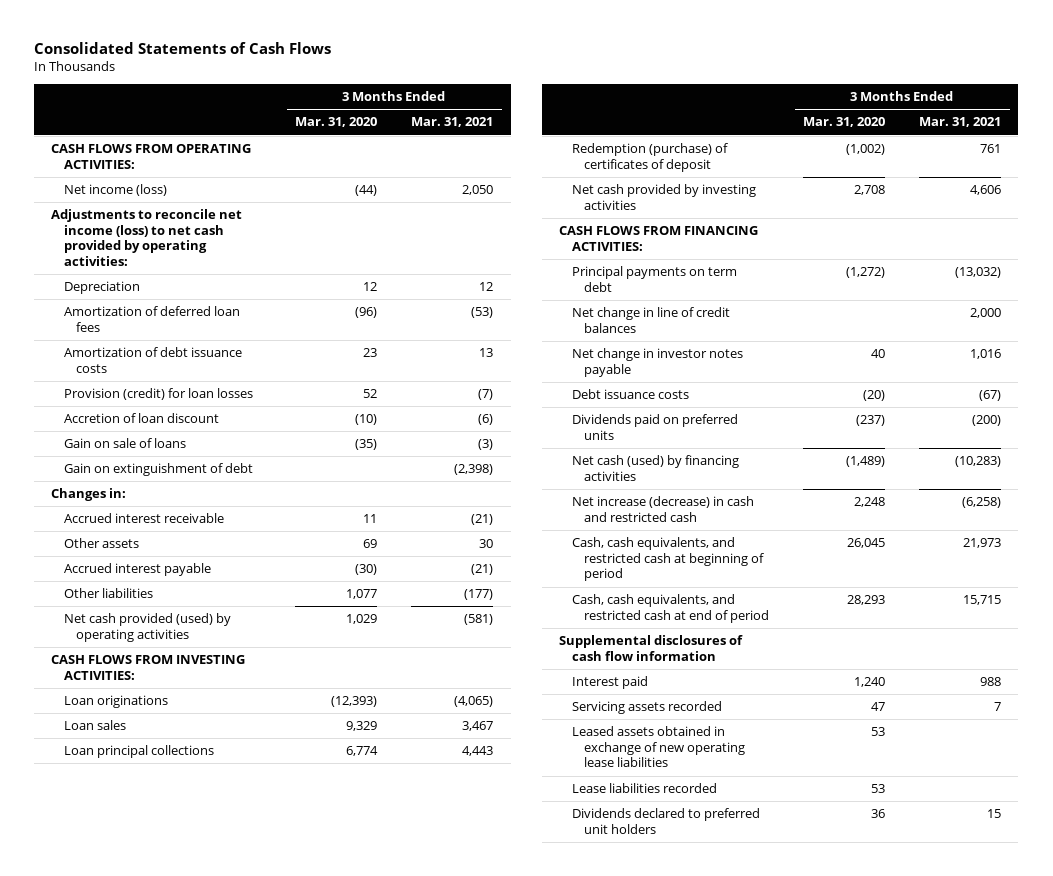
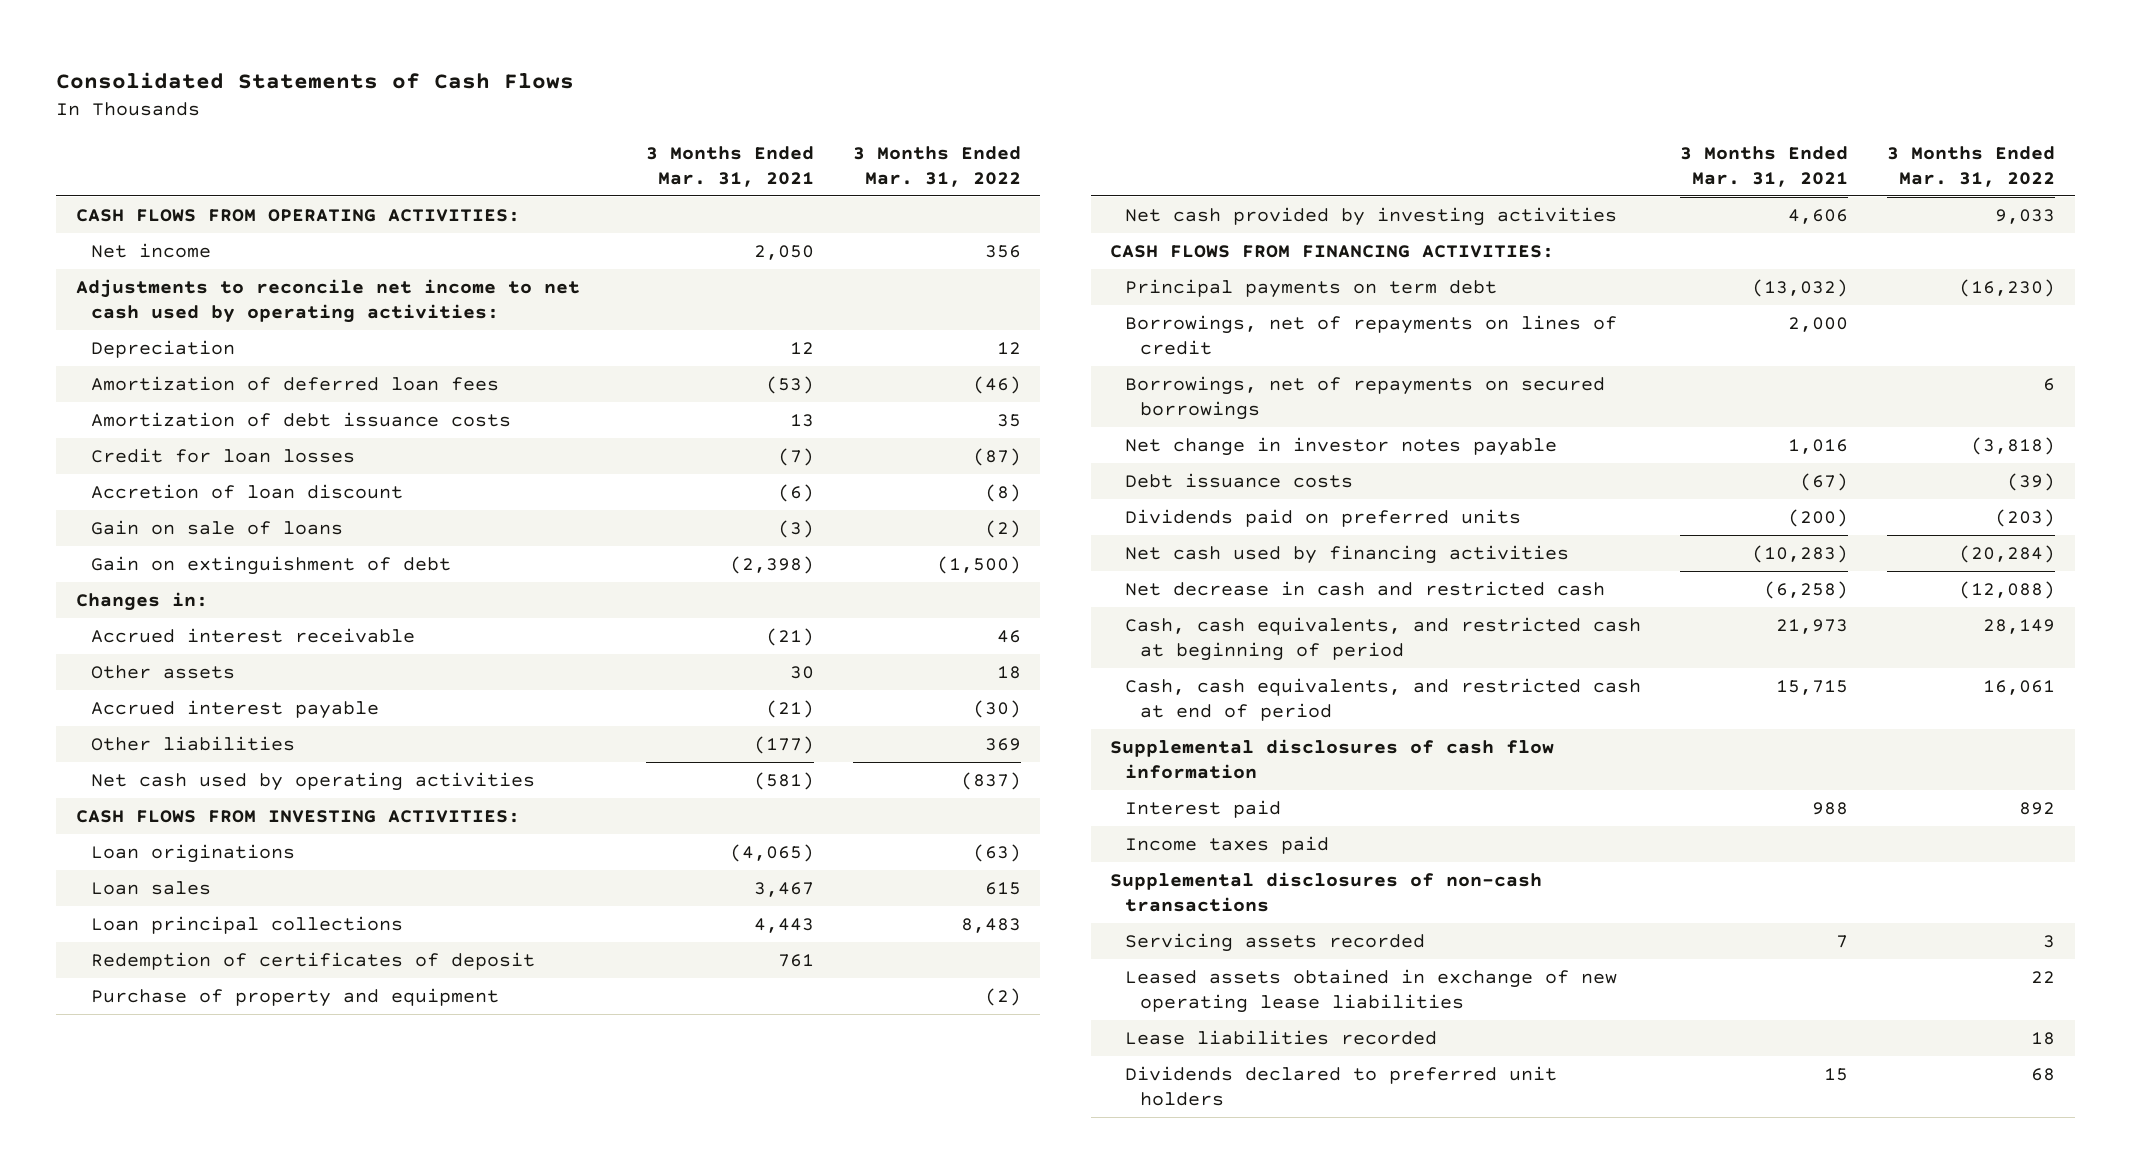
- | 3 Months Ended Mar. 31, 2020 | 3 Months Ended Mar. 31, 2021
+ | 3 Months Ended Mar. 31, 2021 | 3 Months Ended Mar. 31, 2022
- Net income (loss) | (44) | 2,050
- Adjustments to reconcile net income (loss) to net cash provided by operating activities:
+ Net income | 2,050 | 356
+ Adjustments to reconcile net income to net cash used by operating activities:
- Provision (credit) for loan losses | 52 | (7)
+ Credit for loan losses | (7) | (87)
- Net cash provided (used) by operating activities | 1,029 | (581)
+ Net cash used by operating activities | (581) | (837)
- Redemption (purchase) of certificates of deposit | (1,002) | 761
+ Redemption of certificates of deposit | 761 |
+ Purchase of property and equipment | | (2)
- Net change in line of credit balances | | 2,000
+ Borrowings, net of repayments on lines of credit | 2,000 |
+ Borrowings, net of repayments on secured borrowings | | 6
- Net cash (used) by financing activities | (1,489) | (10,283)
- Net increase (decrease) in cash and restricted cash | 2,248 | (6,258)
+ Net cash used by financing activities | (10,283) | (20,284)
+ Net decrease in cash and restricted cash | (6,258) | (12,088)
+ Income taxes paid
+ Supplemental disclosures of non-cash transactions

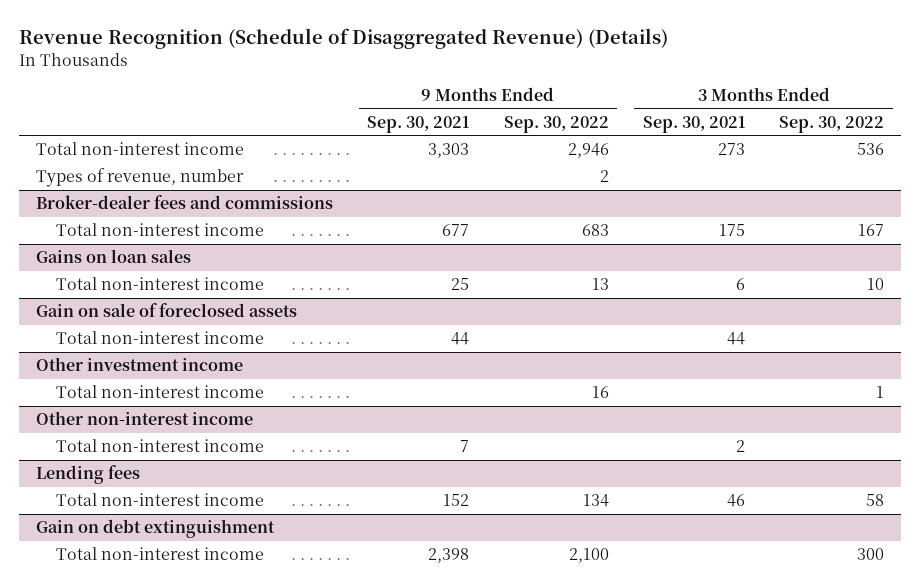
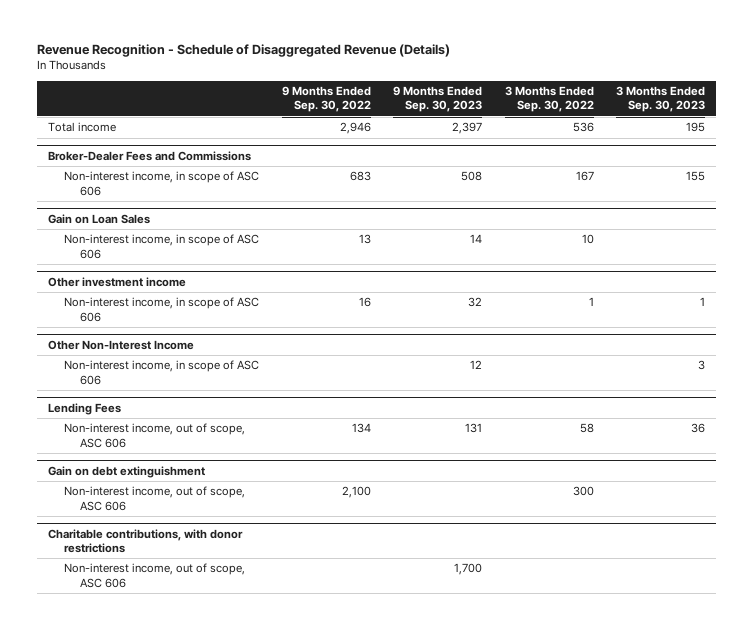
- Revenue Recognition (Schedule of Disaggregated Revenue) (Details)
+ Revenue Recognition - Schedule of Disaggregated Revenue (Details)
- | 9 Months Ended Sep. 30, 2021 | 9 Months Ended Sep. 30, 2022 | 3 Months Ended Sep. 30, 2021 | 3 Months Ended Sep. 30, 2022
+ | 9 Months Ended Sep. 30, 2022 | 9 Months Ended Sep. 30, 2023 | 3 Months Ended Sep. 30, 2022 | 3 Months Ended Sep. 30, 2023
- Total non-interest income | 3,303 | 2,946 | 273 | 536
- Types of revenue, number | | 2 | |
- Broker-dealer fees and commissions
- Total non-interest income | 677 | 683 | 175 | 167
- Gains on loan sales
- Total non-interest income | 25 | 13 | 6 | 10
- Gain on sale of foreclosed assets
- Total non-interest income | 44 | | 44 |
+ Total income | 2,946 | 2,397 | 536 | 195
+ Broker-Dealer Fees and Commissions
+ Non-interest income, in scope of ASC 606 | 683 | 508 | 167 | 155
+ Gain on Loan Sales
+ Non-interest income, in scope of ASC 606 | 13 | 14 | 10 |
@ Other investment income
- Total non-interest income | | 16 | | 1
- Other non-interest income
- Total non-interest income | 7 | | 2 |
- Lending fees
- Total non-interest income | 152 | 134 | 46 | 58
@ Other investment income
+ Non-interest income, in scope of ASC 606 | 16 | 32 | 1 | 1
+ Other Non-Interest Income
+ Non-interest income, in scope of ASC 606 | | 12 | | 3
+ Lending Fees
+ Non-interest income, out of scope, ASC 606 | 134 | 131 | 58 | 36
@ Gain on debt extinguishment
- Total non-interest income | 2,398 | 2,100 | | 300
+ Non-interest income, out of scope, ASC 606 | 2,100 | | 300 |
+ Charitable contributions, with donor restrictions
+ Non-interest income, out of scope, ASC 606 | | 1,700 | |

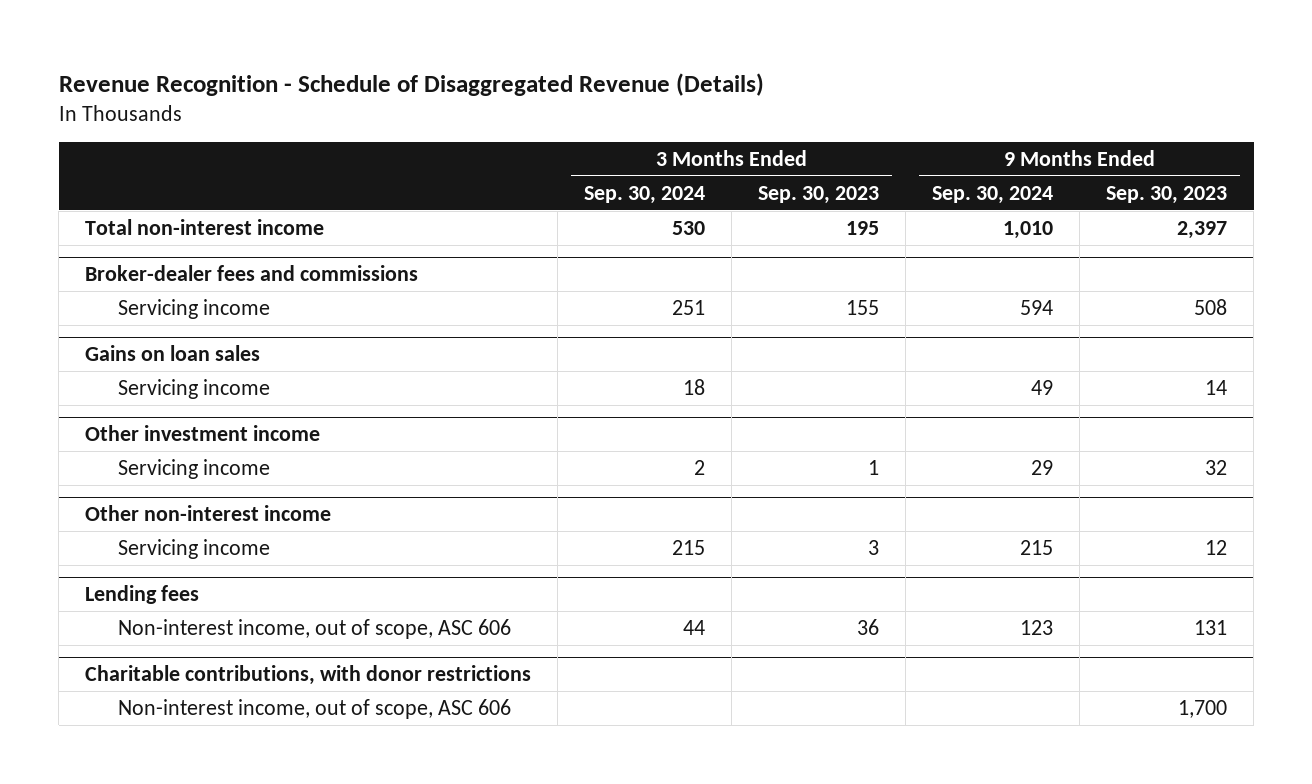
- | 9 Months Ended Sep. 30, 2022 | 9 Months Ended Sep. 30, 2023 | 3 Months Ended Sep. 30, 2022 | 3 Months Ended Sep. 30, 2023
+ | 3 Months Ended Sep. 30, 2024 | 3 Months Ended Sep. 30, 2023 | 9 Months Ended Sep. 30, 2024 | 9 Months Ended Sep. 30, 2023
- Total income | 2,946 | 2,397 | 536 | 195
- Broker-Dealer Fees and Commissions
- Non-interest income, in scope of ASC 606 | 683 | 508 | 167 | 155
- Gain on Loan Sales
- Non-interest income, in scope of ASC 606 | 13 | 14 | 10 |
+ Total non-interest income | 530 | 195 | 1,010 | 2,397
+ Broker-dealer fees and commissions
+ Servicing income | 251 | 155 | 594 | 508
+ Gains on loan sales
+ Servicing income | 18 | | 49 | 14
@ Other investment income
- Non-interest income, in scope of ASC 606 | 16 | 32 | 1 | 1
- Other Non-Interest Income
- Non-interest income, in scope of ASC 606 | | 12 | | 3
- Lending Fees
@ Other investment income
+ Servicing income | 2 | 1 | 29 | 32
+ Other non-interest income
+ Servicing income | 215 | 3 | 215 | 12
+ Lending fees
- Gain on debt extinguishment
- Non-interest income, out of scope, ASC 606 | 2,100 | | 300 |

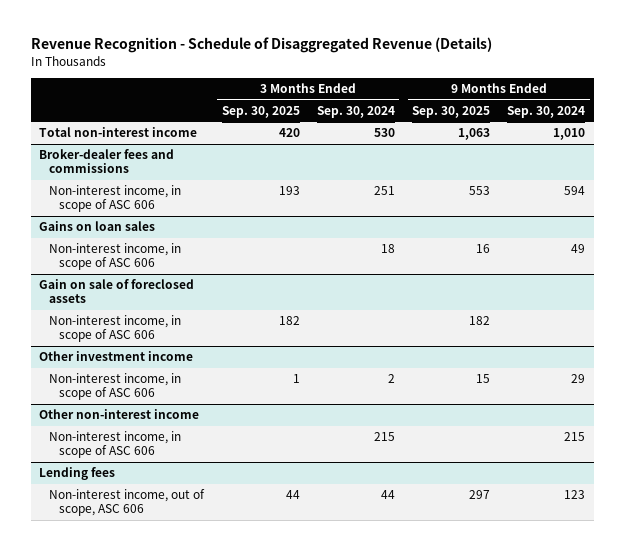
- | 3 Months Ended Sep. 30, 2024 | 3 Months Ended Sep. 30, 2023 | 9 Months Ended Sep. 30, 2024 | 9 Months Ended Sep. 30, 2023
+ | 3 Months Ended Sep. 30, 2025 | 3 Months Ended Sep. 30, 2024 | 9 Months Ended Sep. 30, 2025 | 9 Months Ended Sep. 30, 2024
@ Broker-dealer fees and commissions
- Servicing income | 251 | 155 | 594 | 508
+ Non-interest income, in scope of ASC 606 | 193 | 251 | 553 | 594
@ Gains on loan sales
- Servicing income | 18 | | 49 | 14
+ Non-interest income, in scope of ASC 606 | | 18 | 16 | 49
+ Gain on sale of foreclosed assets
+ Non-interest income, in scope of ASC 606 | 182 | | 182 |
@ Other investment income
- Servicing income | 2 | 1 | 29 | 32
+ Non-interest income, in scope of ASC 606 | 1 | 2 | 15 | 29
@ Other non-interest income
- Servicing income | 215 | 3 | 215 | 12
+ Non-interest income, in scope of ASC 606 | | 215 | | 215
- Charitable contributions, with donor restrictions
- Non-interest income, out of scope, ASC 606 | | | | 1,700

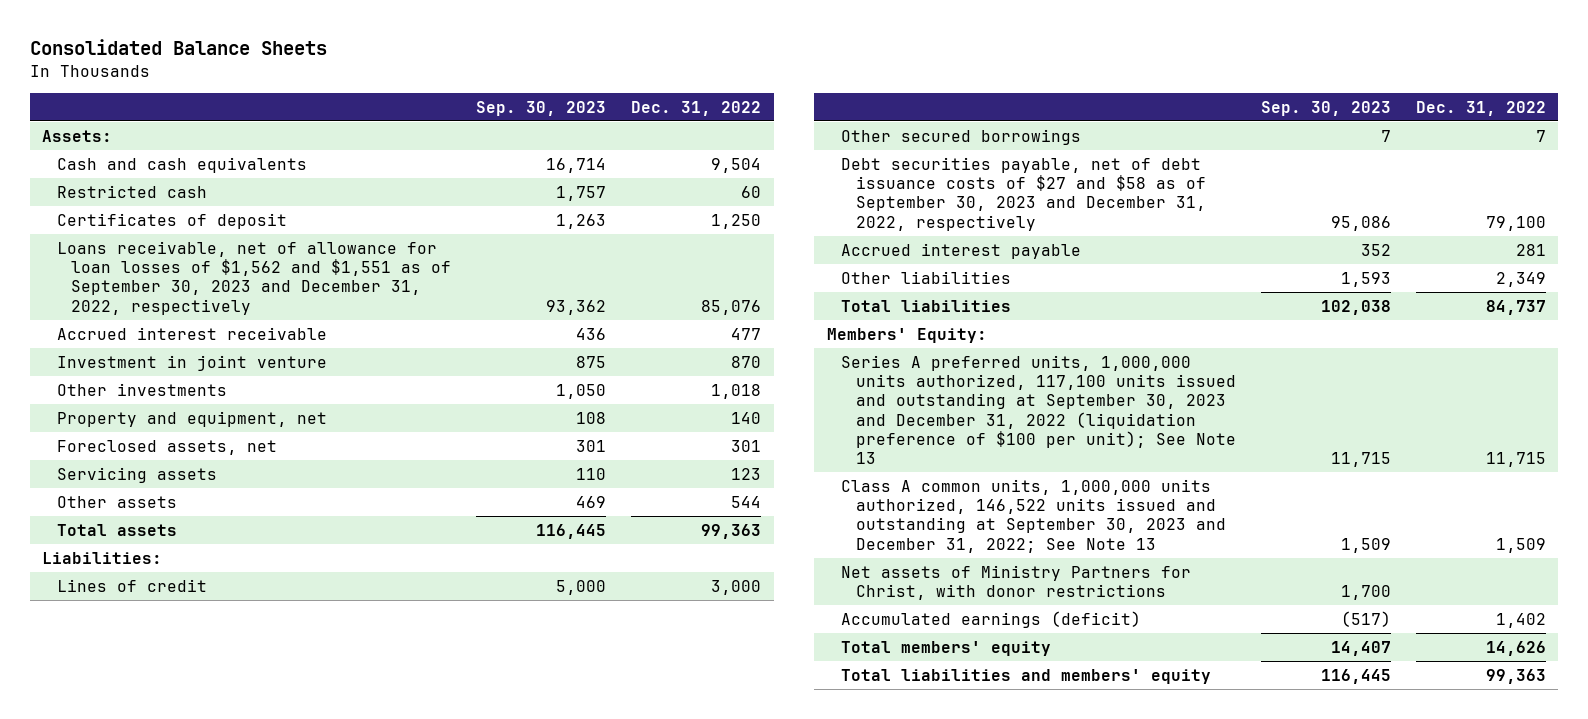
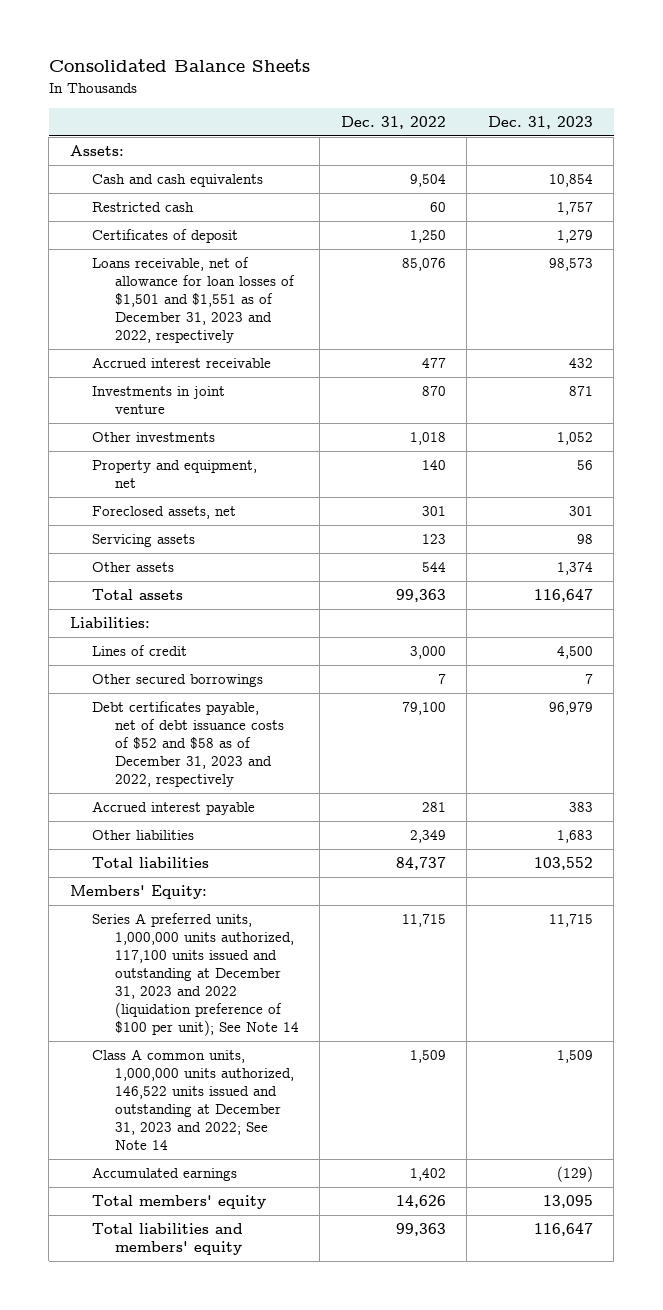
- | Sep. 30, 2023 | Dec. 31, 2022
+ | Dec. 31, 2022 | Dec. 31, 2023
- Loans receivable, net of allowance for loan losses of $1,562 and $1,551 as of September 30, 2023 and December 31, 2022, respectively | 93,362 | 85,076
+ Loans receivable, net of allowance for loan losses of $1,501 and $1,551 as of December 31, 2023 and 2022, respectively | 85,076 | 98,573
- Investment in joint venture | 875 | 870
+ Investments in joint venture | 870 | 871
- Debt securities payable, net of debt issuance costs of $27 and $58 as of September 30, 2023 and December 31, 2022, respectively | 95,086 | 79,100
+ Debt certificates payable, net of debt issuance costs of $52 and $58 as of December 31, 2023 and 2022, respectively | 79,100 | 96,979
- Series A preferred units, 1,000,000 units authorized, 117,100 units issued and outstanding at September 30, 2023 and December 31, 2022 (liquidation preference of $100 per unit); See Note 13 | 11,715 | 11,715
- Class A common units, 1,000,000 units authorized, 146,522 units issued and outstanding at September 30, 2023 and December 31, 2022; See Note 13 | 1,509 | 1,509
- Net assets of Ministry Partners for Christ, with donor restrictions | 1,700 |
- Accumulated earnings (deficit) | (517) | 1,402
+ Series A preferred units, 1,000,000 units authorized, 117,100 units issued and outstanding at December 31, 2023 and 2022 (liquidation preference of $100 per unit); See Note 14 | 11,715 | 11,715
+ Class A common units, 1,000,000 units authorized, 146,522 units issued and outstanding at December 31, 2023 and 2022; See Note 14 | 1,509 | 1,509
+ Accumulated earnings | 1,402 | (129)

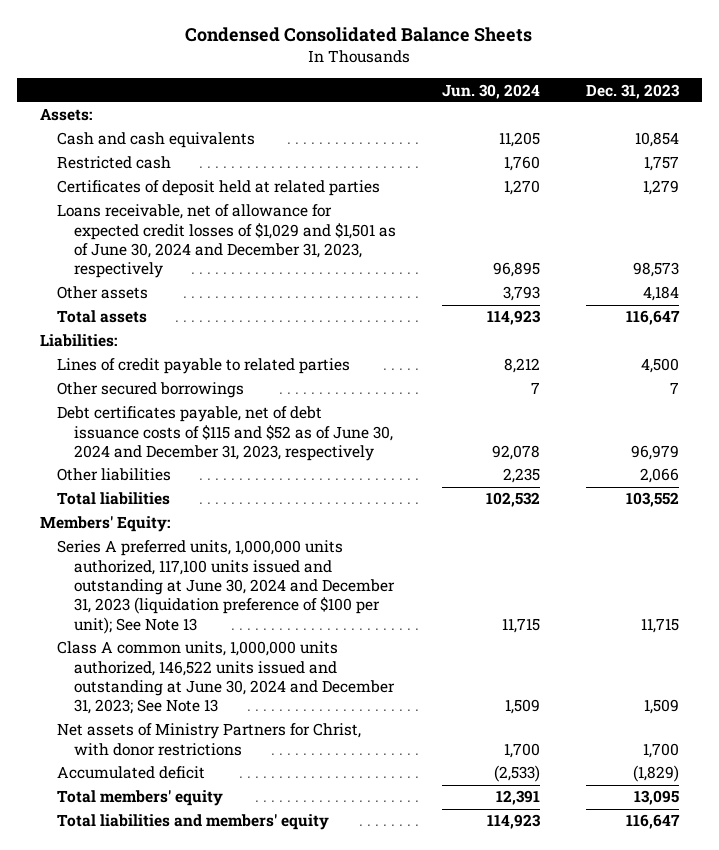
- Consolidated Balance Sheets
+ Condensed Consolidated Balance Sheets
- | Dec. 31, 2022 | Dec. 31, 2023
+ | Jun. 30, 2024 | Dec. 31, 2023
- Certificates of deposit | 1,250 | 1,279
- Loans receivable, net of allowance for loan losses of $1,501 and $1,551 as of December 31, 2023 and 2022, respectively | 85,076 | 98,573
- Accrued interest receivable | 477 | 432
- Investments in joint venture | 870 | 871
- Other investments | 1,018 | 1,052
- Property and equipment, net | 140 | 56
- Foreclosed assets, net | 301 | 301
- Servicing assets | 123 | 98
- Other assets | 544 | 1,374
+ Certificates of deposit held at related parties | 1,270 | 1,279
+ Loans receivable, net of allowance for expected credit losses of $1,029 and $1,501 as of June 30, 2024 and December 31, 2023, respectively | 96,895 | 98,573
+ Other assets | 3,793 | 4,184
- Lines of credit | 3,000 | 4,500
+ Lines of credit payable to related parties | 8,212 | 4,500
- Debt certificates payable, net of debt issuance costs of $52 and $58 as of December 31, 2023 and 2022, respectively | 79,100 | 96,979
- Accrued interest payable | 281 | 383
- Other liabilities | 2,349 | 1,683
+ Debt certificates payable, net of debt issuance costs of $115 and $52 as of June 30, 2024 and December 31, 2023, respectively | 92,078 | 96,979
+ Other liabilities | 2,235 | 2,066
- Series A preferred units, 1,000,000 units authorized, 117,100 units issued and outstanding at December 31, 2023 and 2022 (liquidation preference of $100 per unit); See Note 14 | 11,715 | 11,715
- Class A common units, 1,000,000 units authorized, 146,522 units issued and outstanding at December 31, 2023 and 2022; See Note 14 | 1,509 | 1,509
- Accumulated earnings | 1,402 | (129)
+ Series A preferred units, 1,000,000 units authorized, 117,100 units issued and outstanding at June 30, 2024 and December 31, 2023 (liquidation preference of $100 per unit); See Note 13 | 11,715 | 11,715
+ Class A common units, 1,000,000 units authorized, 146,522 units issued and outstanding at June 30, 2024 and December 31, 2023; See Note 13 | 1,509 | 1,509
+ Net assets of Ministry Partners for Christ, with donor restrictions | 1,700 | 1,700
+ Accumulated deficit | (2,533) | (1,829)

